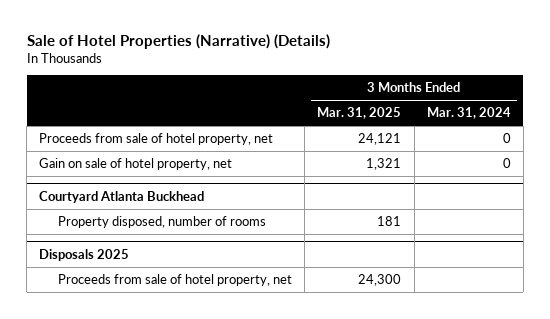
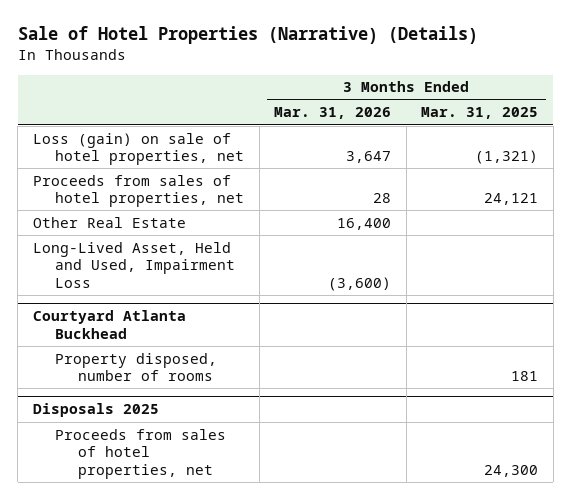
- | 3 Months Ended Mar. 31, 2025 | 3 Months Ended Mar. 31, 2024
+ | 3 Months Ended Mar. 31, 2026 | 3 Months Ended Mar. 31, 2025
- Proceeds from sale of hotel property, net | 24,121 | 0
- Gain on sale of hotel property, net | 1,321 | 0
+ Loss (gain) on sale of hotel properties, net | 3,647 | (1,321)
+ Proceeds from sales of hotel properties, net | 28 | 24,121
+ Other Real Estate | 16,400 |
+ Long-Lived Asset, Held and Used, Impairment Loss | (3,600) |
@ Disposals 2025
- Proceeds from sale of hotel property, net | 24,300 |
+ Proceeds from sales of hotel properties, net | | 24,300

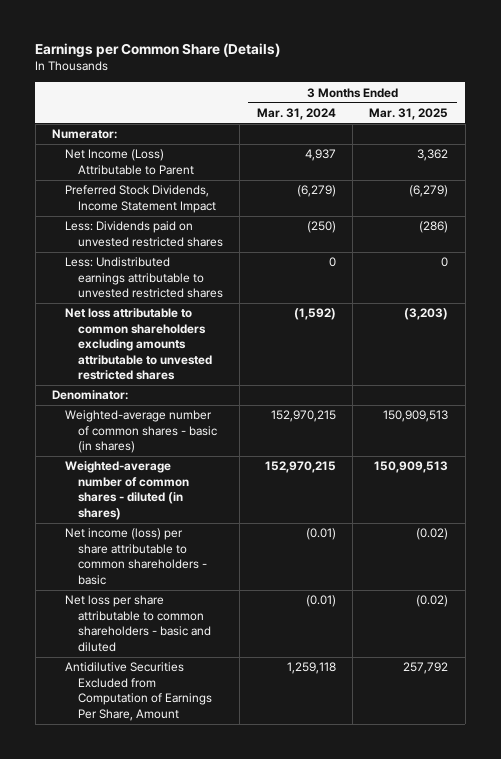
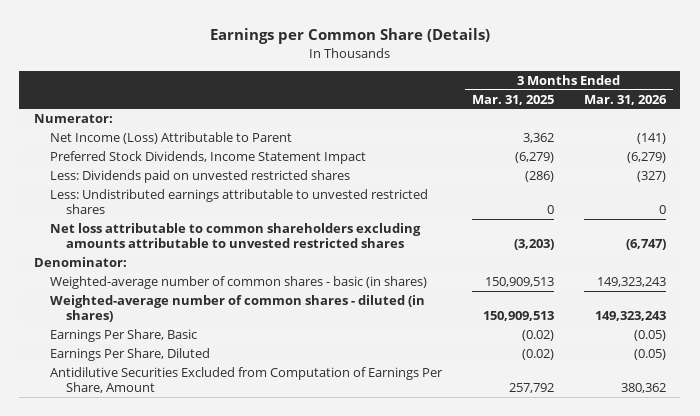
- | 3 Months Ended Mar. 31, 2024 | 3 Months Ended Mar. 31, 2025
+ | 3 Months Ended Mar. 31, 2025 | 3 Months Ended Mar. 31, 2026
- Net income (loss) per share attributable to common shareholders - basic | (0.01) | (0.02)
- Net loss per share attributable to common shareholders - basic and diluted | (0.01) | (0.02)
+ Earnings Per Share, Basic | (0.02) | (0.05)
+ Earnings Per Share, Diluted | (0.02) | (0.05)

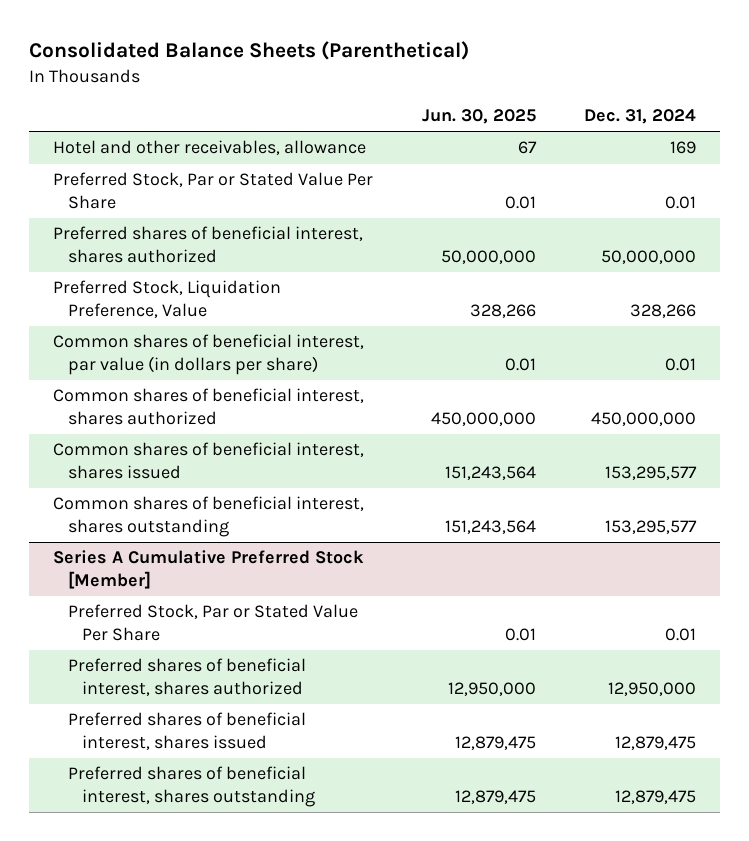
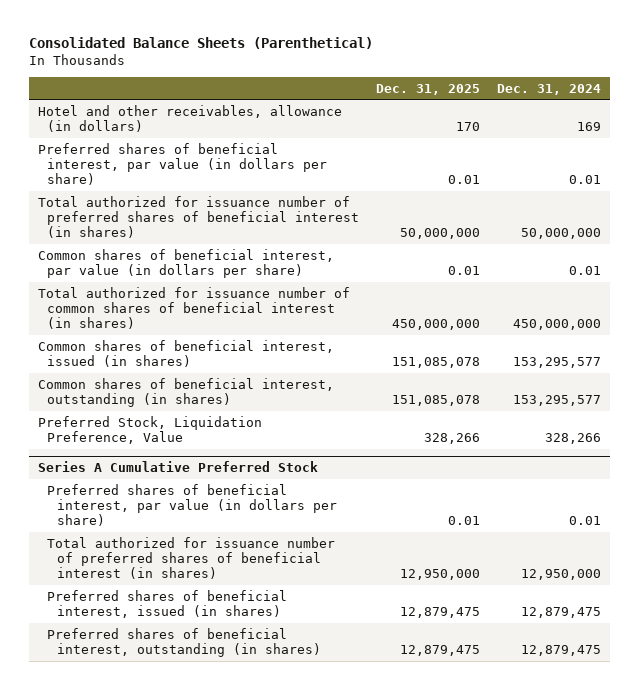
- | Jun. 30, 2025 | Dec. 31, 2024
+ | Dec. 31, 2025 | Dec. 31, 2024
- Hotel and other receivables, allowance | 67 | 169
- Preferred Stock, Par or Stated Value Per Share | 0.01 | 0.01
- Preferred shares of beneficial interest, shares authorized | 50,000,000 | 50,000,000
+ Hotel and other receivables, allowance (in dollars) | 170 | 169
+ Preferred shares of beneficial interest, par value (in dollars per share) | 0.01 | 0.01
+ Total authorized for issuance number of preferred shares of beneficial interest (in shares) | 50,000,000 | 50,000,000
- Common shares of beneficial interest, shares authorized | 450,000,000 | 450,000,000
- Common shares of beneficial interest, shares issued | 151,243,564 | 153,295,577
- Common shares of beneficial interest, shares outstanding | 151,243,564 | 153,295,577
- Series A Cumulative Preferred Stock [Member]
- Preferred Stock, Par or Stated Value Per Share | 0.01 | 0.01
- Preferred shares of beneficial interest, shares authorized | 12,950,000 | 12,950,000
- Preferred shares of beneficial interest, shares issued | 12,879,475 | 12,879,475
- Preferred shares of beneficial interest, shares outstanding | 12,879,475 | 12,879,475
+ Total authorized for issuance number of common shares of beneficial interest (in shares) | 450,000,000 | 450,000,000
+ Common shares of beneficial interest, issued (in shares) | 151,085,078 | 153,295,577
+ Common shares of beneficial interest, outstanding (in shares) | 151,085,078 | 153,295,577
moved down: Preferred Stock, Liquidation Preference, Value | 328,266 | 328,266
+ Series A Cumulative Preferred Stock
+ Preferred shares of beneficial interest, par value (in dollars per share) | 0.01 | 0.01
+ Total authorized for issuance number of preferred shares of beneficial interest (in shares) | 12,950,000 | 12,950,000
+ Preferred shares of beneficial interest, issued (in shares) | 12,879,475 | 12,879,475
+ Preferred shares of beneficial interest, outstanding (in shares) | 12,879,475 | 12,879,475

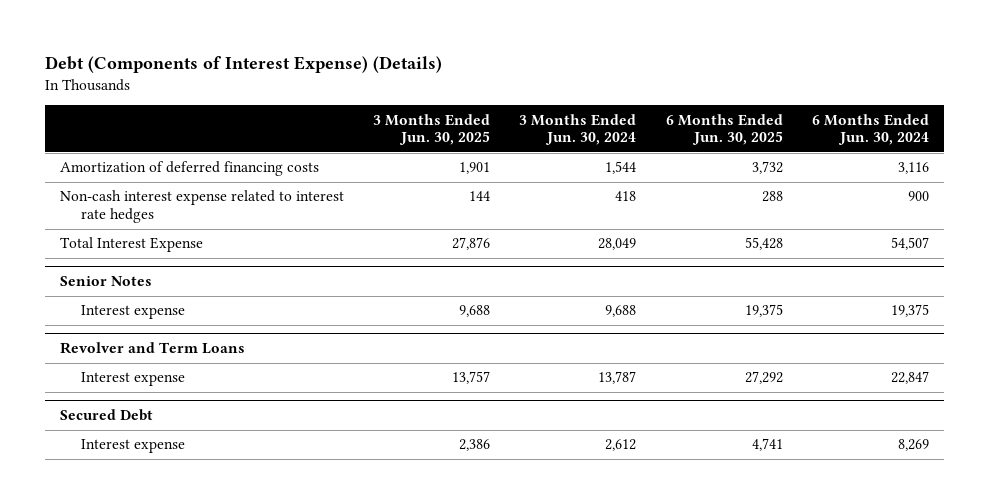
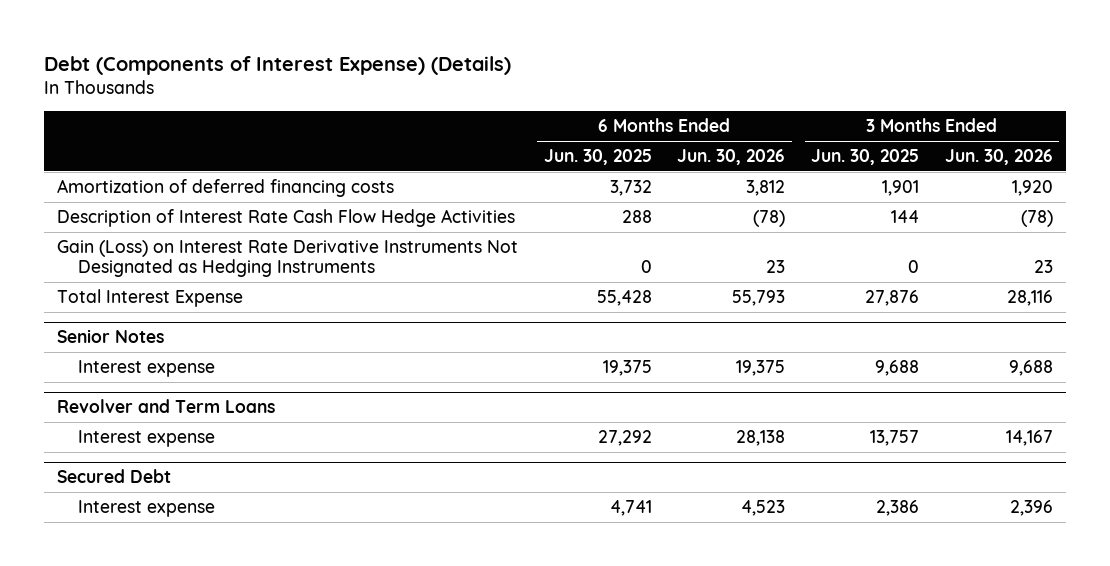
- | 3 Months Ended Jun. 30, 2025 | 3 Months Ended Jun. 30, 2024 | 6 Months Ended Jun. 30, 2025 | 6 Months Ended Jun. 30, 2024
+ | 6 Months Ended Jun. 30, 2025 | 6 Months Ended Jun. 30, 2026 | 3 Months Ended Jun. 30, 2025 | 3 Months Ended Jun. 30, 2026
- Non-cash interest expense related to interest rate hedges | 144 | 418 | 288 | 900
+ Description of Interest Rate Cash Flow Hedge Activities | 288 | (78) | 144 | (78)
+ Gain (Loss) on Interest Rate Derivative Instruments Not Designated as Hedging Instruments | 0 | 23 | 0 | 23

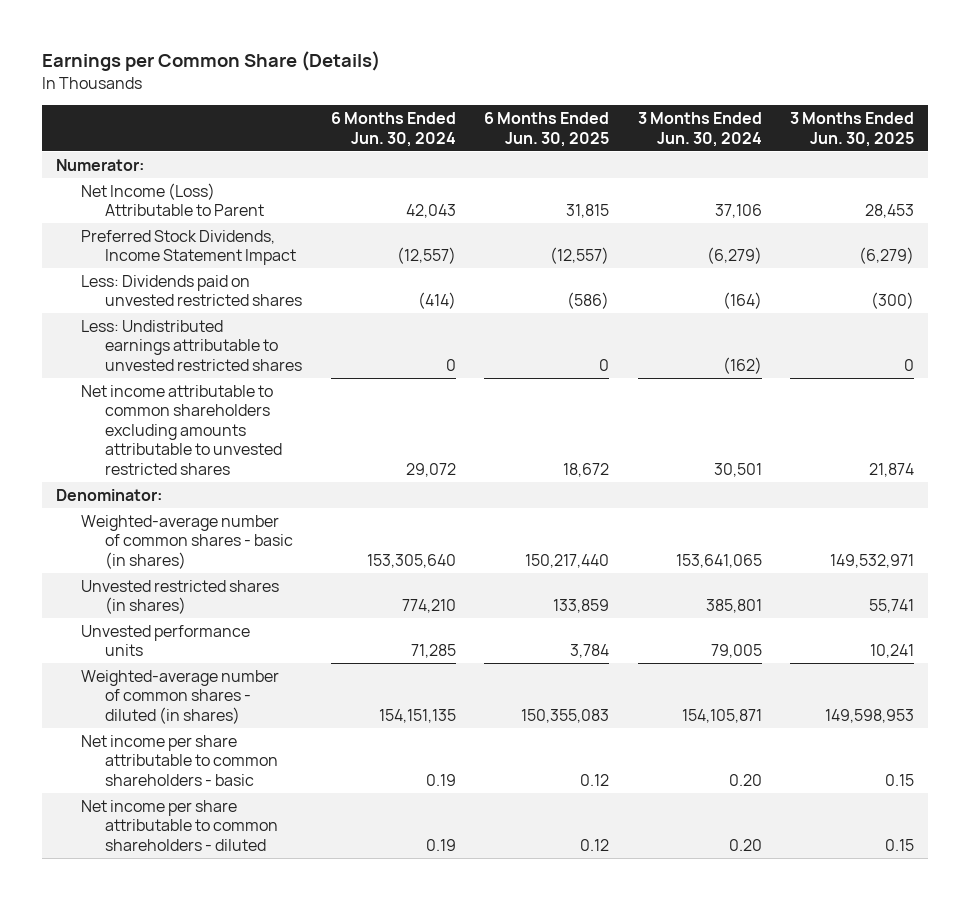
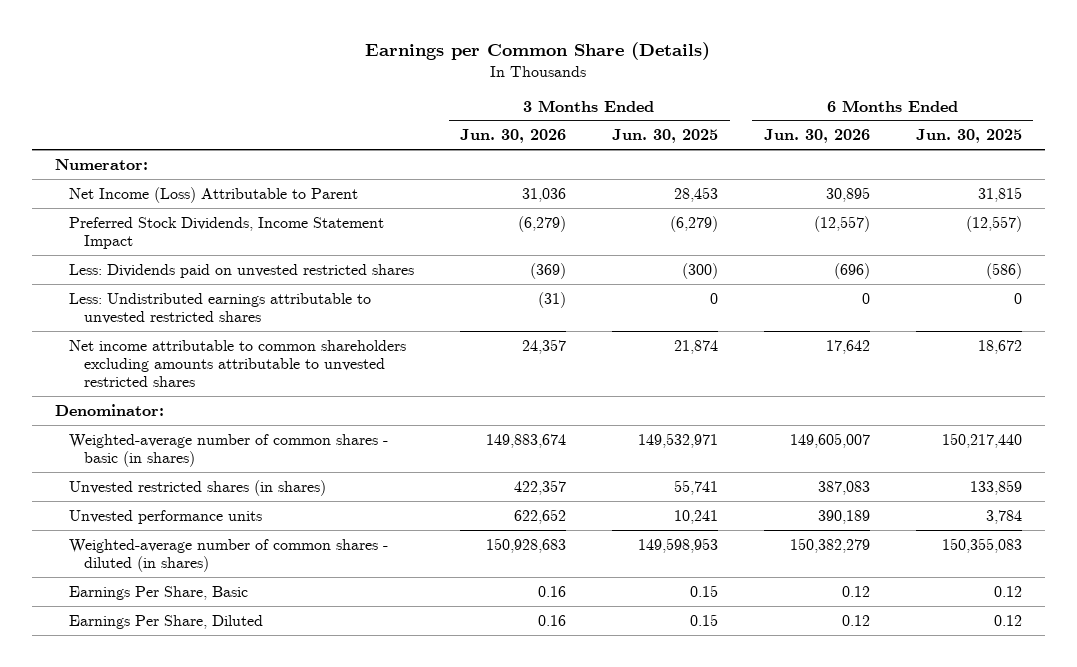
- | 6 Months Ended Jun. 30, 2024 | 6 Months Ended Jun. 30, 2025 | 3 Months Ended Jun. 30, 2024 | 3 Months Ended Jun. 30, 2025
+ | 3 Months Ended Jun. 30, 2026 | 3 Months Ended Jun. 30, 2025 | 6 Months Ended Jun. 30, 2026 | 6 Months Ended Jun. 30, 2025
- Net income per share attributable to common shareholders - basic | 0.19 | 0.12 | 0.20 | 0.15
- Net income per share attributable to common shareholders - diluted | 0.19 | 0.12 | 0.20 | 0.15
+ Earnings Per Share, Basic | 0.16 | 0.15 | 0.12 | 0.12
+ Earnings Per Share, Diluted | 0.16 | 0.15 | 0.12 | 0.12

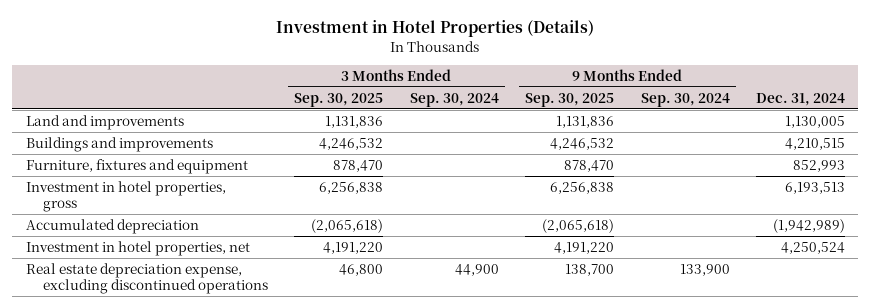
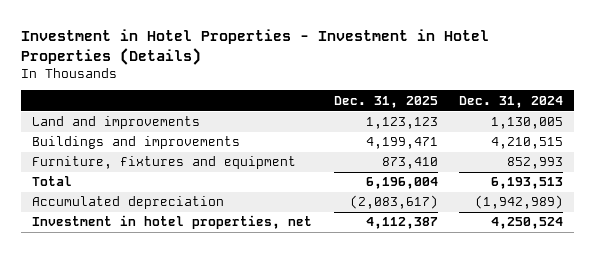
- Investment in Hotel Properties (Details)
+ Investment in Hotel Properties - Investment in Hotel Properties (Details)
- | 3 Months Ended Sep. 30, 2025 | 3 Months Ended Sep. 30, 2024 | 9 Months Ended Sep. 30, 2025 | 9 Months Ended Sep. 30, 2024 | Dec. 31, 2024
+ | Dec. 31, 2025 | Dec. 31, 2024
- Investment in hotel properties, gross | 6,256,838 | | 6,256,838 | | 6,193,513
+ Total | 6,196,004 | 6,193,513
- Real estate depreciation expense, excluding discontinued operations | 46,800 | 44,900 | 138,700 | 133,900 |

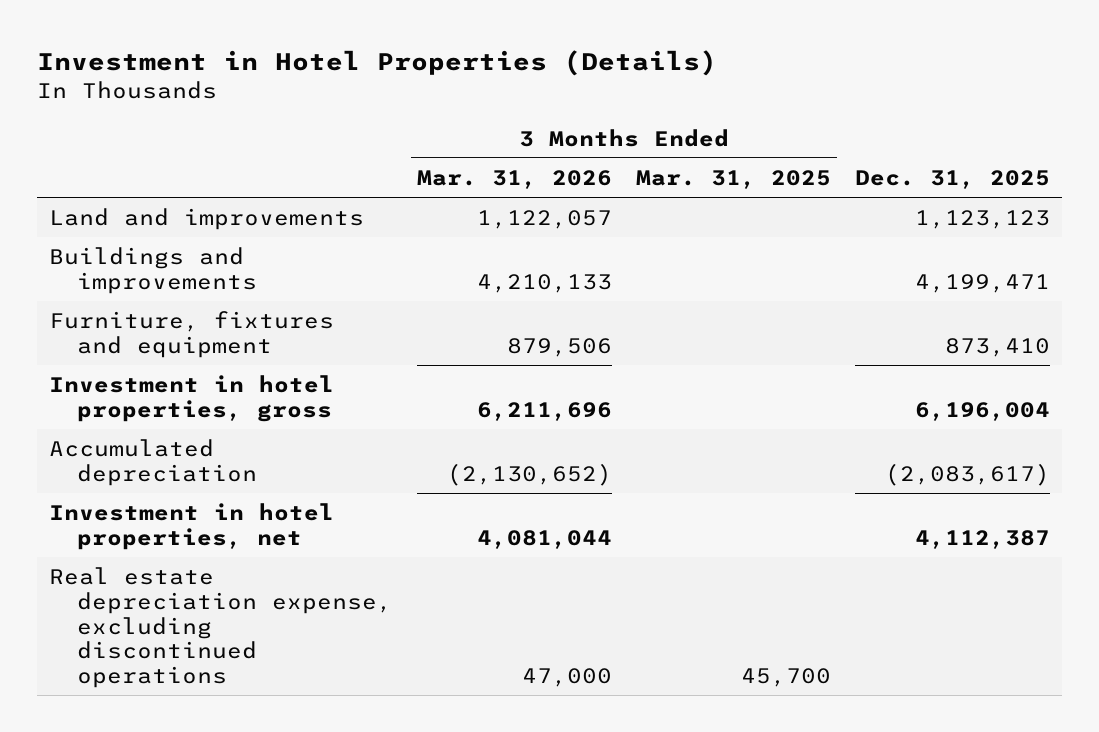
- Investment in Hotel Properties - Investment in Hotel Properties (Details)
+ Investment in Hotel Properties (Details)
- | Dec. 31, 2025 | Dec. 31, 2024
+ | 3 Months Ended Mar. 31, 2026 | 3 Months Ended Mar. 31, 2025 | Dec. 31, 2025
- Total | 6,196,004 | 6,193,513
+ Investment in hotel properties, gross | 6,211,696 | | 6,196,004
+ Real estate depreciation expense, excluding discontinued operations | 47,000 | 45,700 |

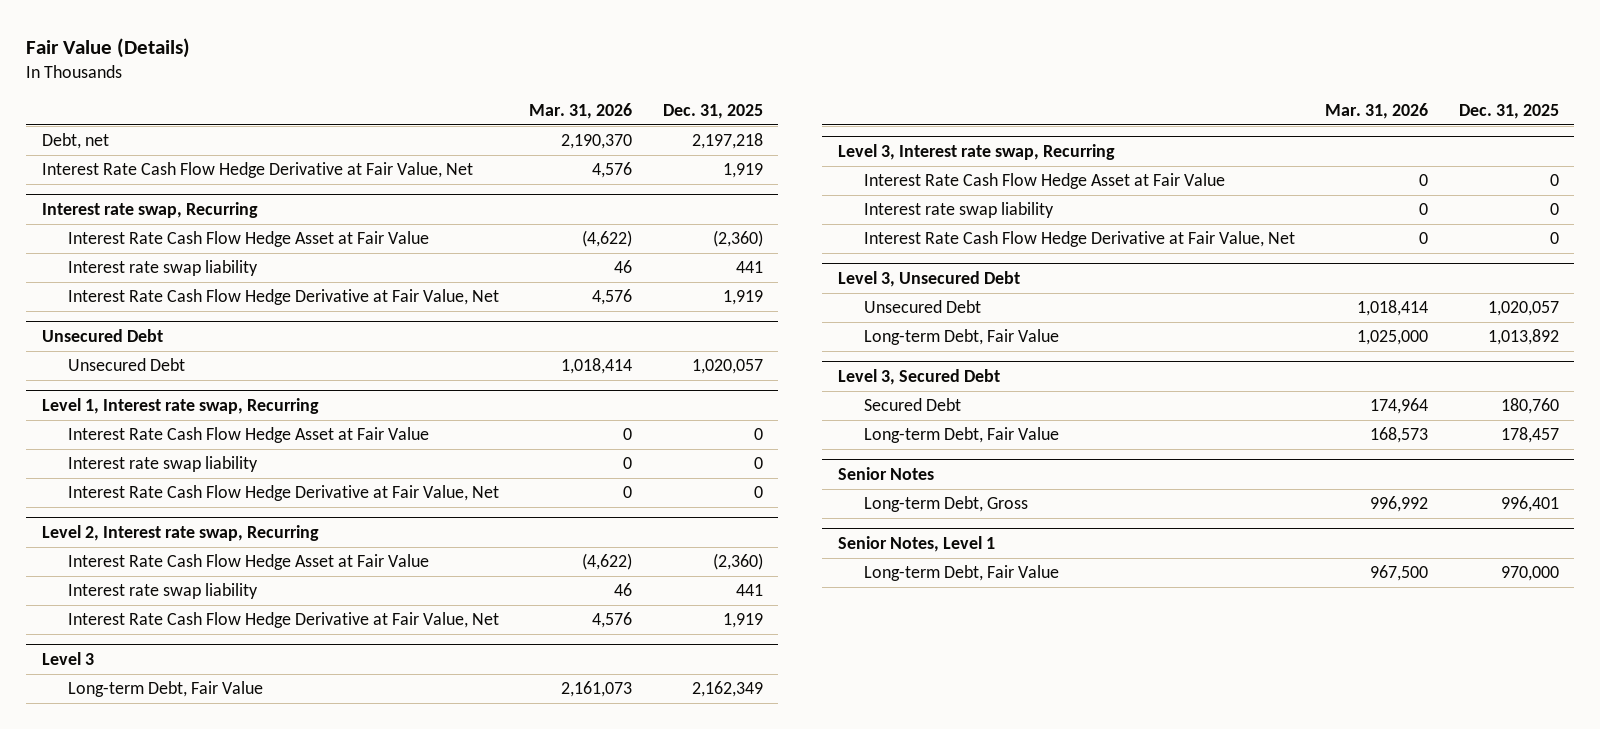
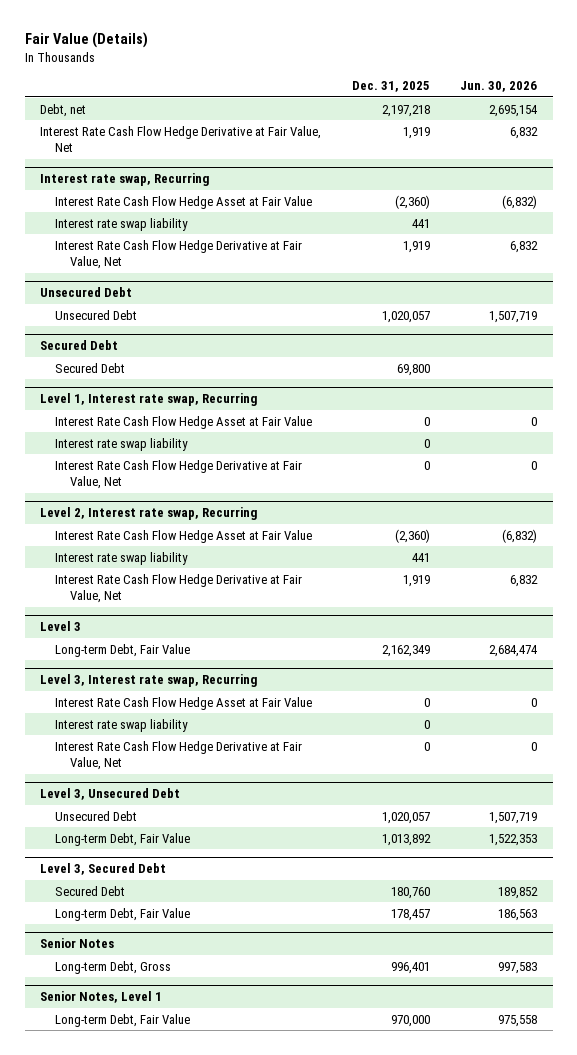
- | Mar. 31, 2026 | Dec. 31, 2025
+ | Dec. 31, 2025 | Jun. 30, 2026
+ Secured Debt
+ Secured Debt | 69,800 |

